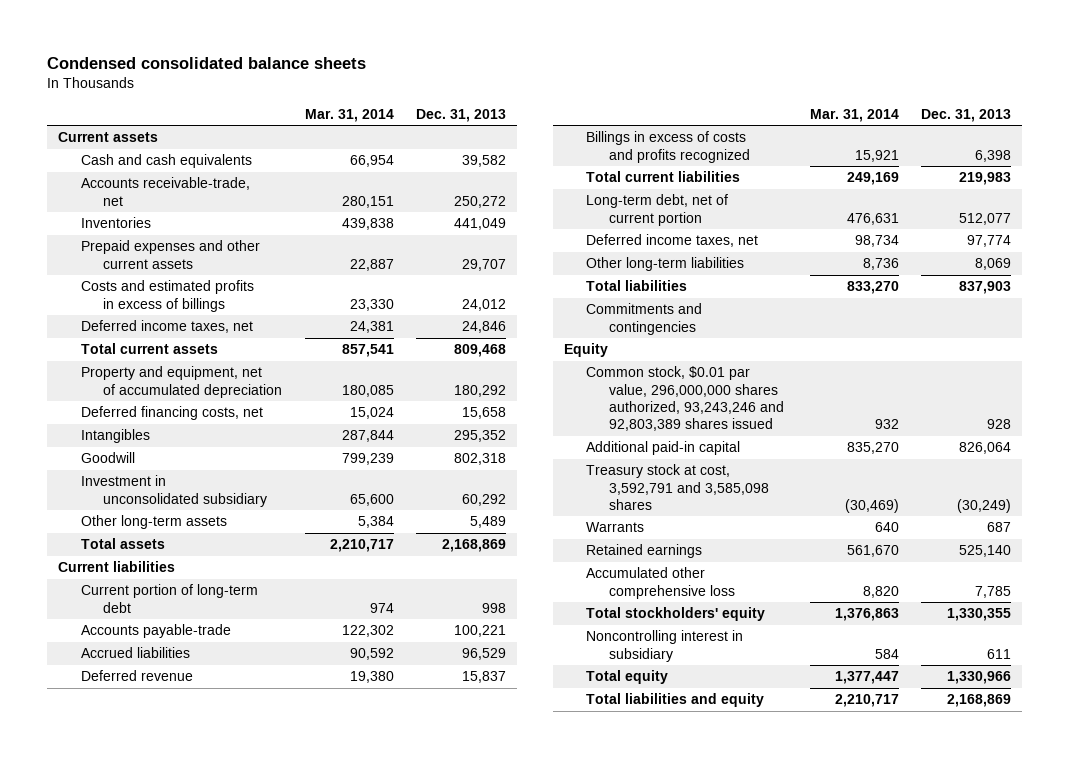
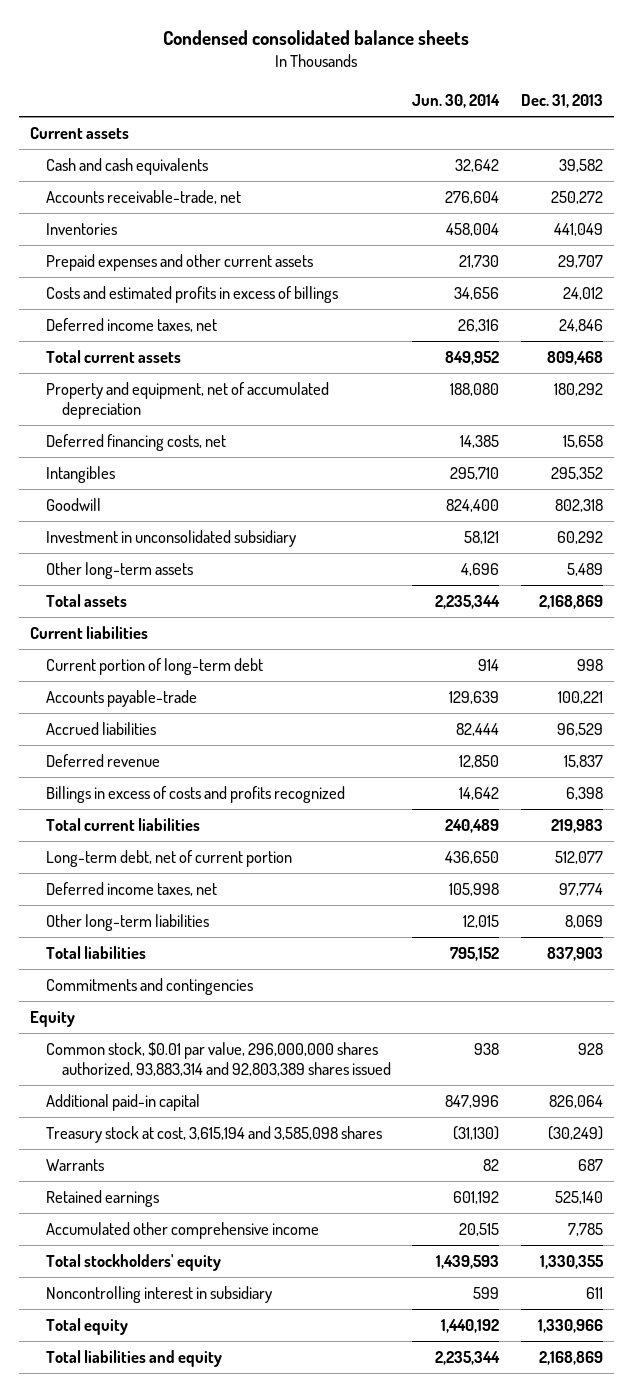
- | Mar. 31, 2014 | Dec. 31, 2013
+ | Jun. 30, 2014 | Dec. 31, 2013
- Common stock, $0.01 par value, 296,000,000 shares authorized, 93,243,246 and 92,803,389 shares issued | 932 | 928
+ Common stock, $0.01 par value, 296,000,000 shares authorized, 93,883,314 and 92,803,389 shares issued | 938 | 928
- Treasury stock at cost, 3,592,791 and 3,585,098 shares | (30,469) | (30,249)
+ Treasury stock at cost, 3,615,194 and 3,585,098 shares | (31,130) | (30,249)
- Accumulated other comprehensive loss | 8,820 | 7,785
+ Accumulated other comprehensive income | 20,515 | 7,785

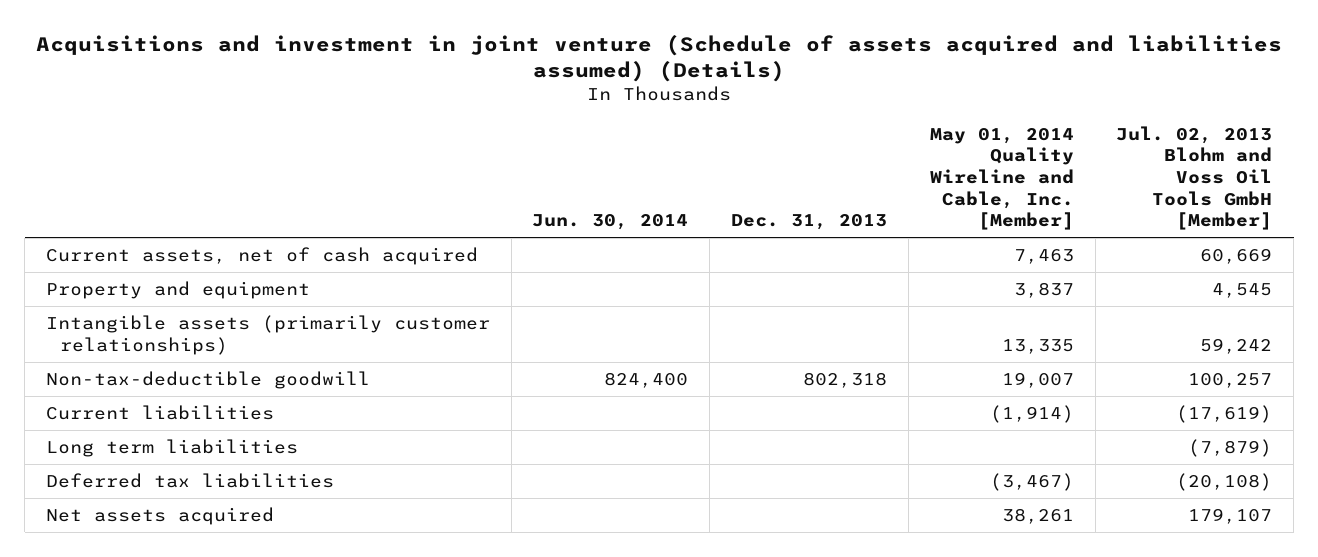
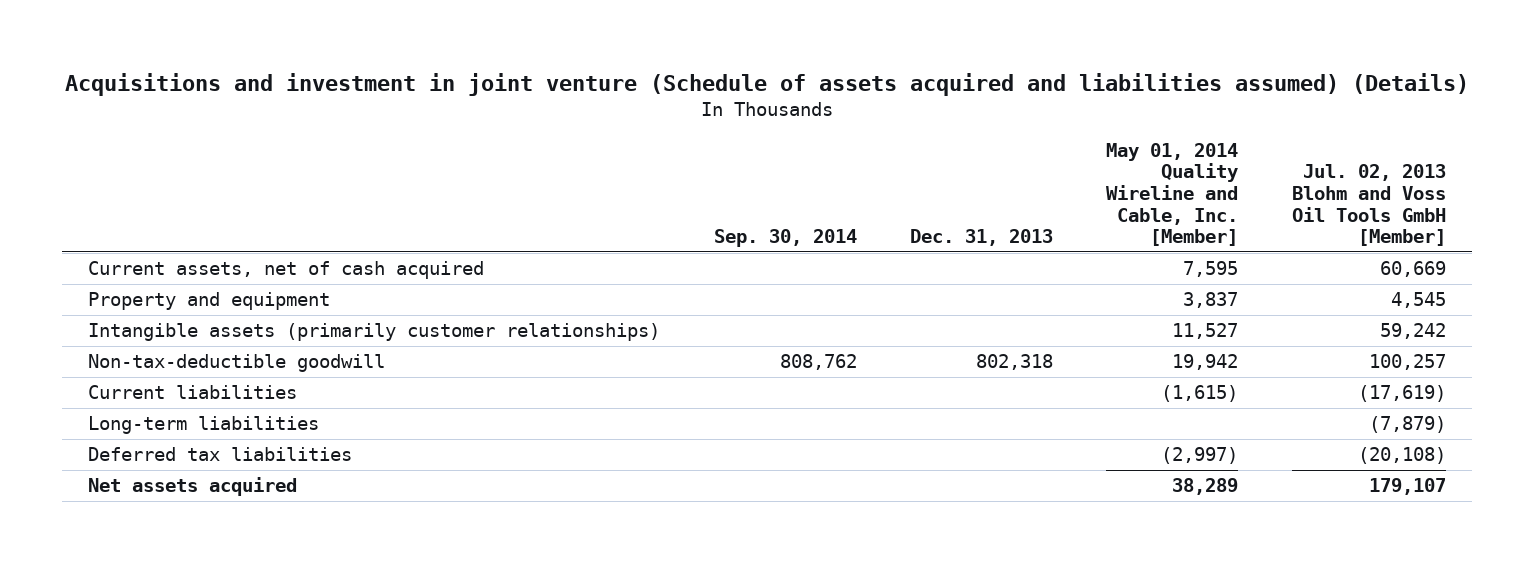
- | Jun. 30, 2014 | Dec. 31, 2013 | May 01, 2014 Quality Wireline and Cable, Inc. [Member] | Jul. 02, 2013 Blohm and Voss Oil Tools GmbH [Member]
+ | Sep. 30, 2014 | Dec. 31, 2013 | May 01, 2014 Quality Wireline and Cable, Inc. [Member] | Jul. 02, 2013 Blohm and Voss Oil Tools GmbH [Member]
- Current assets, net of cash acquired | | | 7,463 | 60,669
+ Current assets, net of cash acquired | | | 7,595 | 60,669
- Intangible assets (primarily customer relationships) | | | 13,335 | 59,242
- Non-tax-deductible goodwill | 824,400 | 802,318 | 19,007 | 100,257
- Current liabilities | | | (1,914) | (17,619)
- Long term liabilities | | | | (7,879)
- Deferred tax liabilities | | | (3,467) | (20,108)
- Net assets acquired | | | 38,261 | 179,107
+ Intangible assets (primarily customer relationships) | | | 11,527 | 59,242
+ Non-tax-deductible goodwill | 808,762 | 802,318 | 19,942 | 100,257
+ Current liabilities | | | (1,615) | (17,619)
+ Long-term liabilities | | | | (7,879)
+ Deferred tax liabilities | | | (2,997) | (20,108)
+ Net assets acquired | | | 38,289 | 179,107

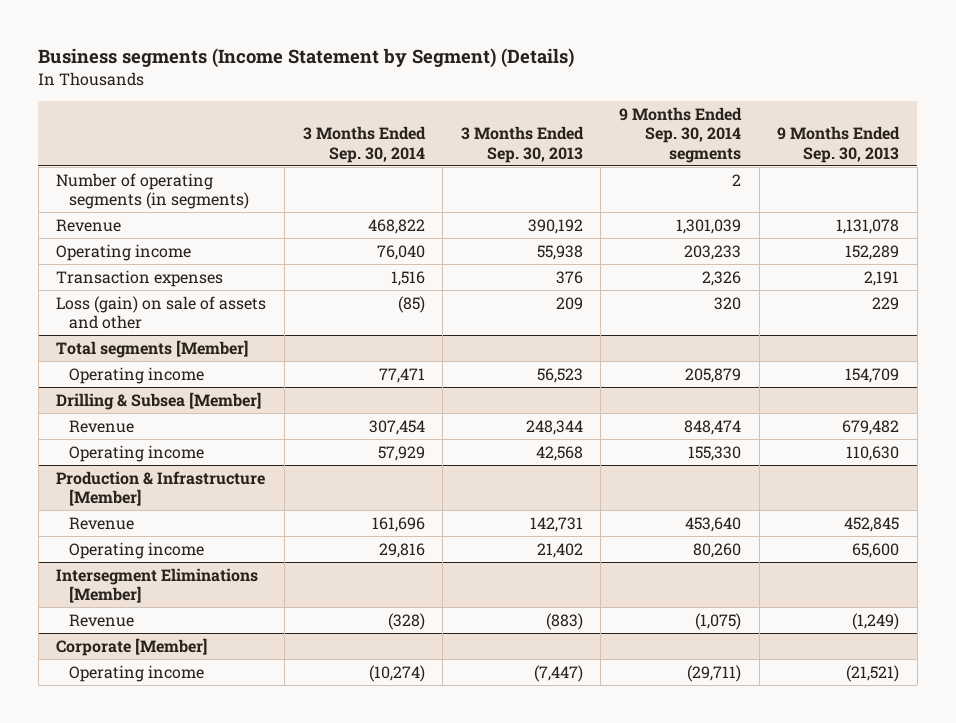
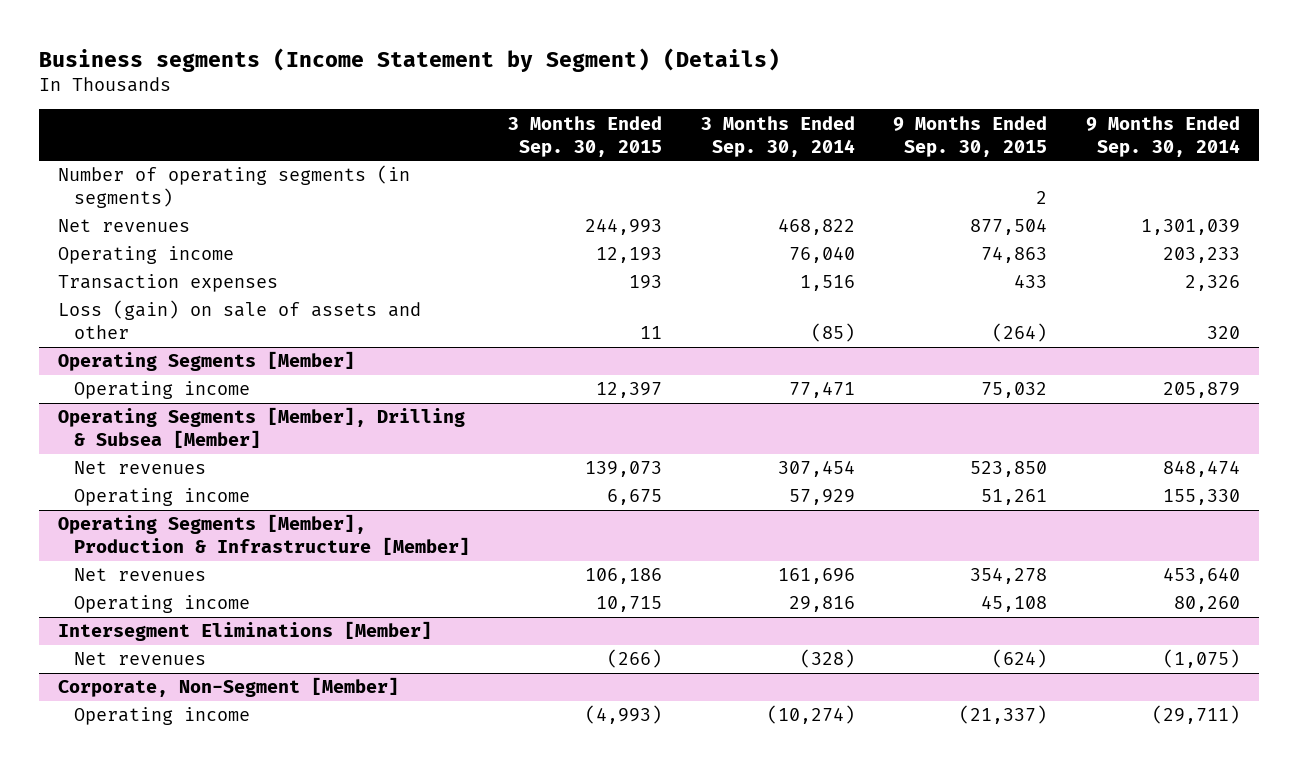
- | 3 Months Ended Sep. 30, 2014 | 3 Months Ended Sep. 30, 2013 | 9 Months Ended Sep. 30, 2014 segments | 9 Months Ended Sep. 30, 2013
+ | 3 Months Ended Sep. 30, 2015 | 3 Months Ended Sep. 30, 2014 | 9 Months Ended Sep. 30, 2015 | 9 Months Ended Sep. 30, 2014
- Revenue | 468,822 | 390,192 | 1,301,039 | 1,131,078
+ Net revenues | 244,993 | 468,822 | 877,504 | 1,301,039
- Total segments [Member]
+ Operating Segments [Member]
- Drilling & Subsea [Member]
- Revenue | 307,454 | 248,344 | 848,474 | 679,482
+ Operating Segments [Member], Drilling & Subsea [Member]
+ Net revenues | 139,073 | 307,454 | 523,850 | 848,474
- Production & Infrastructure [Member]
- Revenue | 161,696 | 142,731 | 453,640 | 452,845
+ Operating Segments [Member], Production & Infrastructure [Member]
+ Net revenues | 106,186 | 161,696 | 354,278 | 453,640
@ Intersegment Eliminations [Member]
- Revenue | (328) | (883) | (1,075) | (1,249)
- Corporate [Member]
@ Intersegment Eliminations [Member]
+ Net revenues | (266) | (328) | (624) | (1,075)
+ Corporate, Non-Segment [Member]

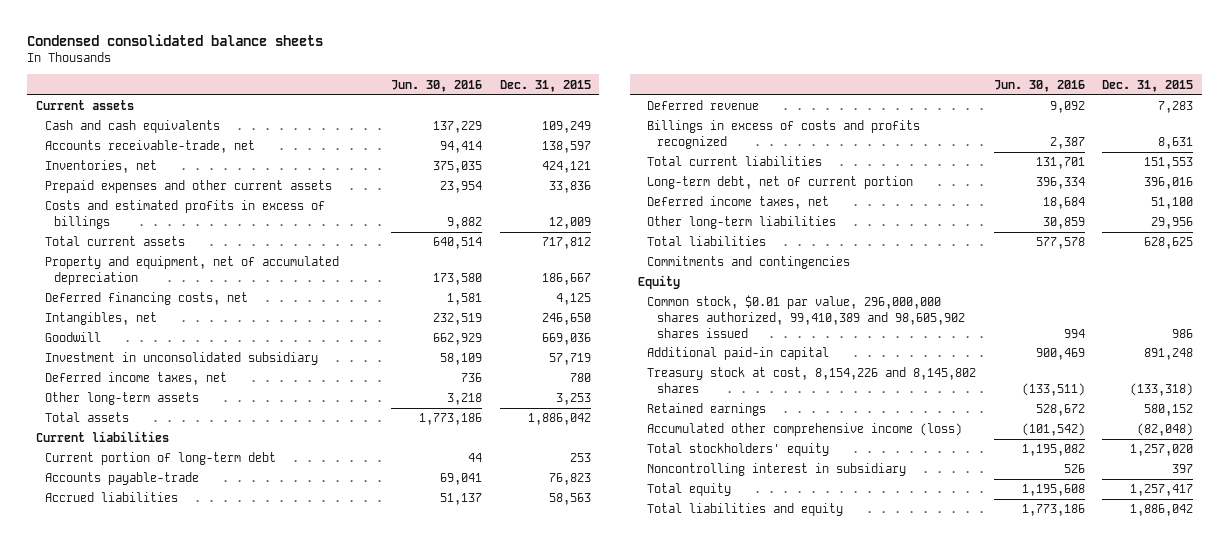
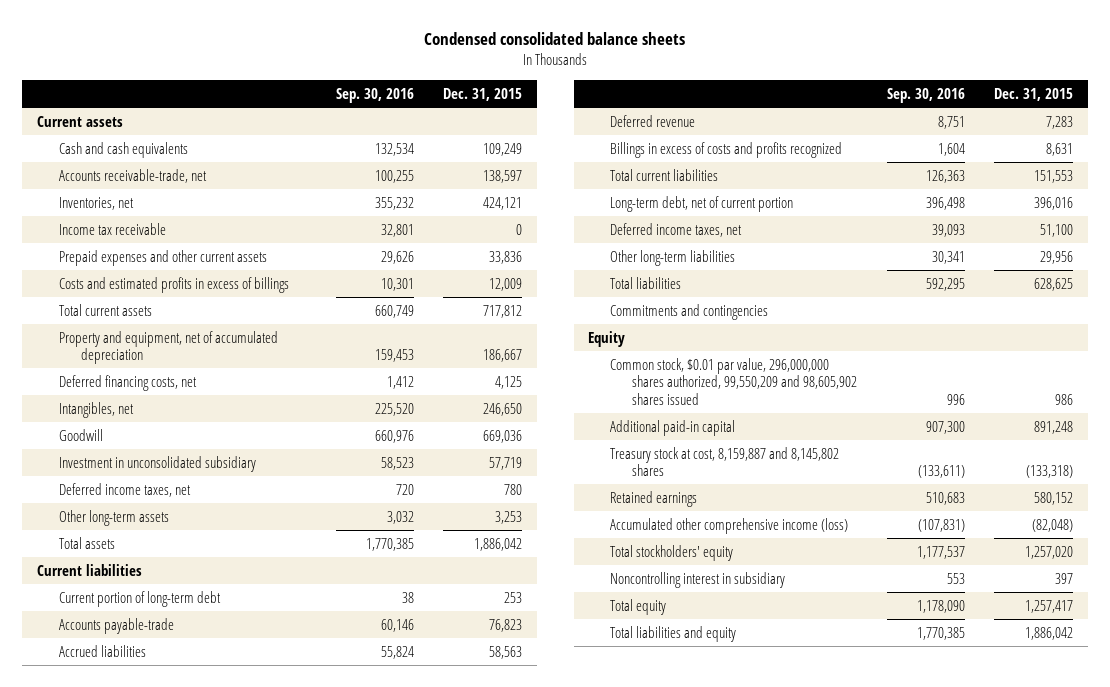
- | Jun. 30, 2016 | Dec. 31, 2015
+ | Sep. 30, 2016 | Dec. 31, 2015
+ Income tax receivable | 32,801 | 0
- Common stock, $0.01 par value, 296,000,000 shares authorized, 99,410,389 and 98,605,902 shares issued | 994 | 986
+ Common stock, $0.01 par value, 296,000,000 shares authorized, 99,550,209 and 98,605,902 shares issued | 996 | 986
- Treasury stock at cost, 8,154,226 and 8,145,802 shares | (133,511) | (133,318)
+ Treasury stock at cost, 8,159,887 and 8,145,802 shares | (133,611) | (133,318)

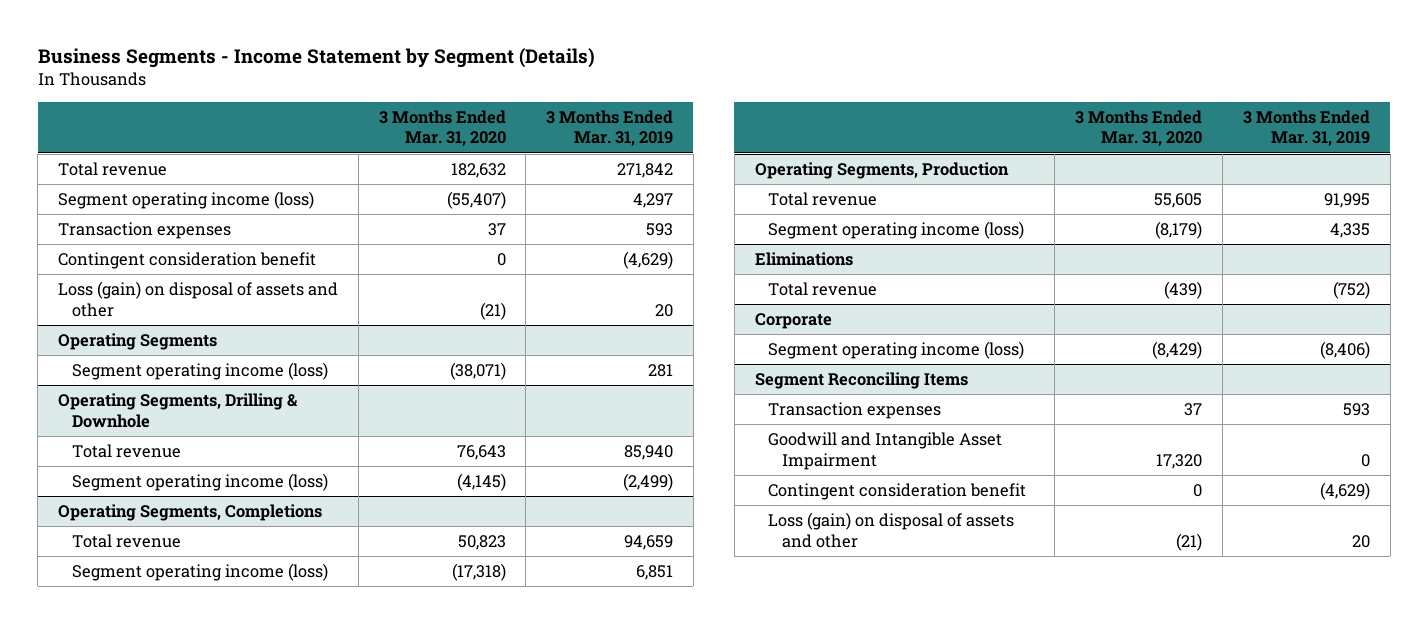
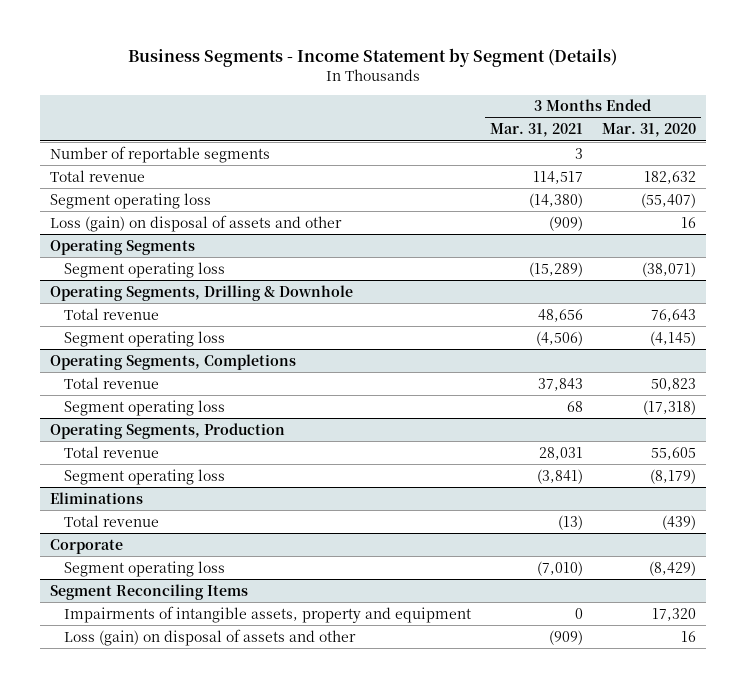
- | 3 Months Ended Mar. 31, 2020 | 3 Months Ended Mar. 31, 2019
+ | 3 Months Ended Mar. 31, 2021 | 3 Months Ended Mar. 31, 2020
+ Number of reportable segments | 3 |
- Segment operating income (loss) | (55,407) | 4,297
- Transaction expenses | 37 | 593
- Contingent consideration benefit | 0 | (4,629)
- Loss (gain) on disposal of assets and other | (21) | 20
+ Segment operating loss | (14,380) | (55,407)
+ Loss (gain) on disposal of assets and other | (909) | 16
@ Operating Segments
- Segment operating income (loss) | (38,071) | 281
+ Segment operating loss | (15,289) | (38,071)
@ Operating Segments, Drilling & Downhole
- Segment operating income (loss) | (4,145) | (2,499)
+ Segment operating loss | (4,506) | (4,145)
@ Operating Segments, Completions
- Segment operating income (loss) | (17,318) | 6,851
+ Segment operating loss | 68 | (17,318)
@ Operating Segments, Production
- Segment operating income (loss) | (8,179) | 4,335
+ Segment operating loss | (3,841) | (8,179)
@ Corporate
- Segment operating income (loss) | (8,429) | (8,406)
+ Segment operating loss | (7,010) | (8,429)
@ Segment Reconciling Items
- Transaction expenses | 37 | 593
- Goodwill and Intangible Asset Impairment | 17,320 | 0
- Contingent consideration benefit | 0 | (4,629)
- Loss (gain) on disposal of assets and other | (21) | 20
+ Impairments of intangible assets, property and equipment | 0 | 17,320
+ Loss (gain) on disposal of assets and other | (909) | 16

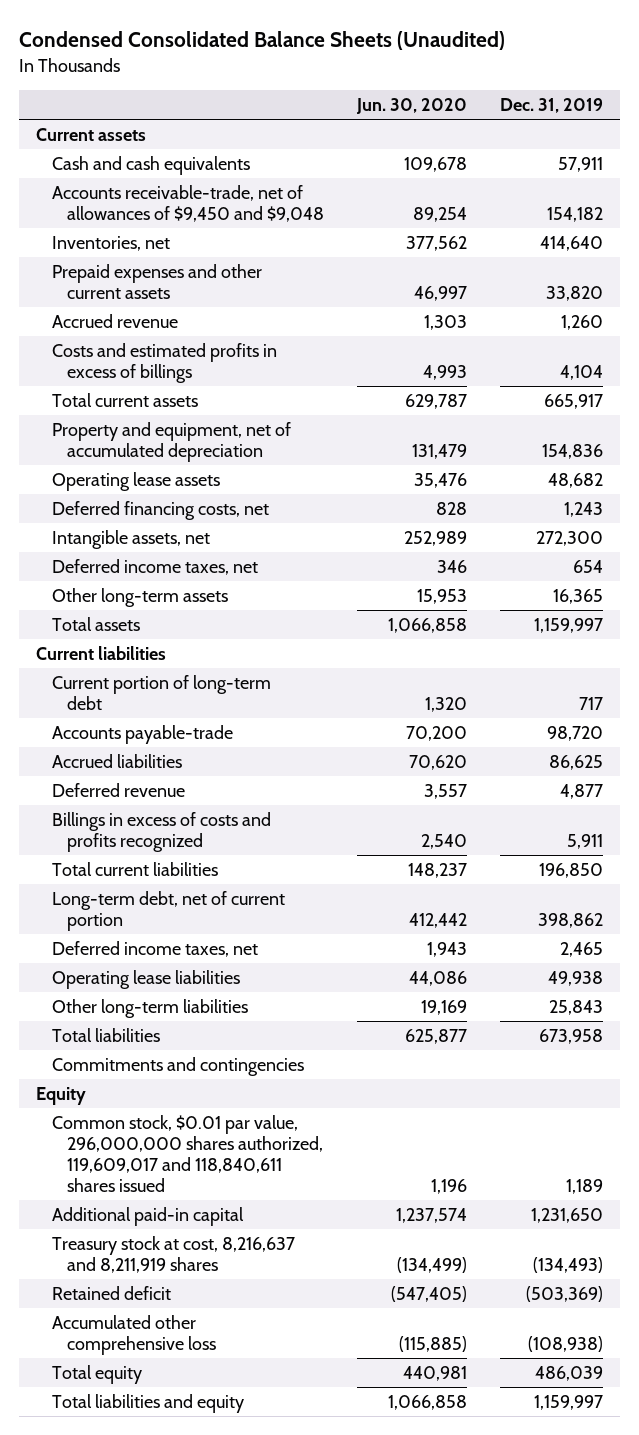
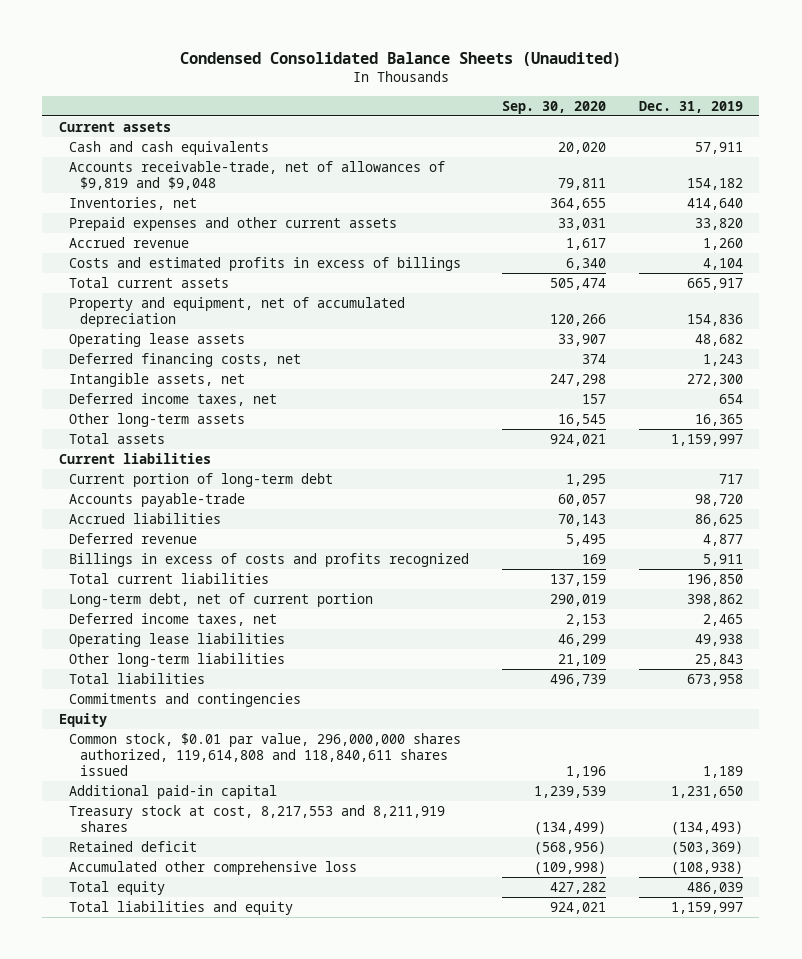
- | Jun. 30, 2020 | Dec. 31, 2019
+ | Sep. 30, 2020 | Dec. 31, 2019
- Accounts receivable-trade, net of allowances of $9,450 and $9,048 | 89,254 | 154,182
+ Accounts receivable-trade, net of allowances of $9,819 and $9,048 | 79,811 | 154,182
- Common stock, $0.01 par value, 296,000,000 shares authorized, 119,609,017 and 118,840,611 shares issued | 1,196 | 1,189
+ Common stock, $0.01 par value, 296,000,000 shares authorized, 119,614,808 and 118,840,611 shares issued | 1,196 | 1,189
- Treasury stock at cost, 8,216,637 and 8,211,919 shares | (134,499) | (134,493)
+ Treasury stock at cost, 8,217,553 and 8,211,919 shares | (134,499) | (134,493)

